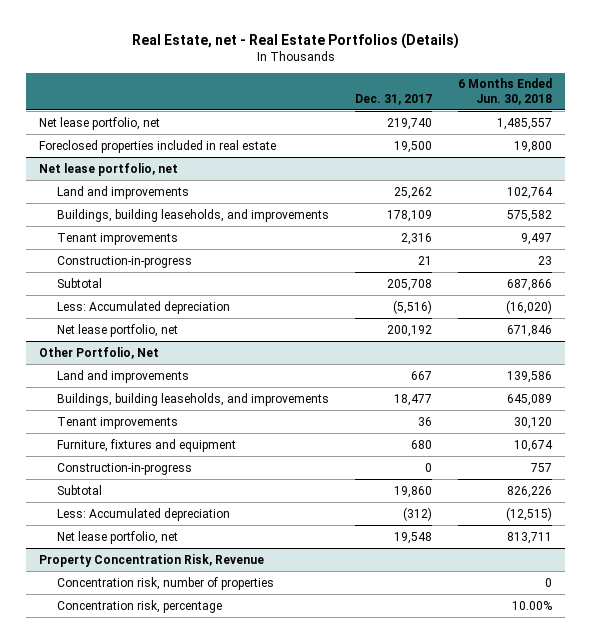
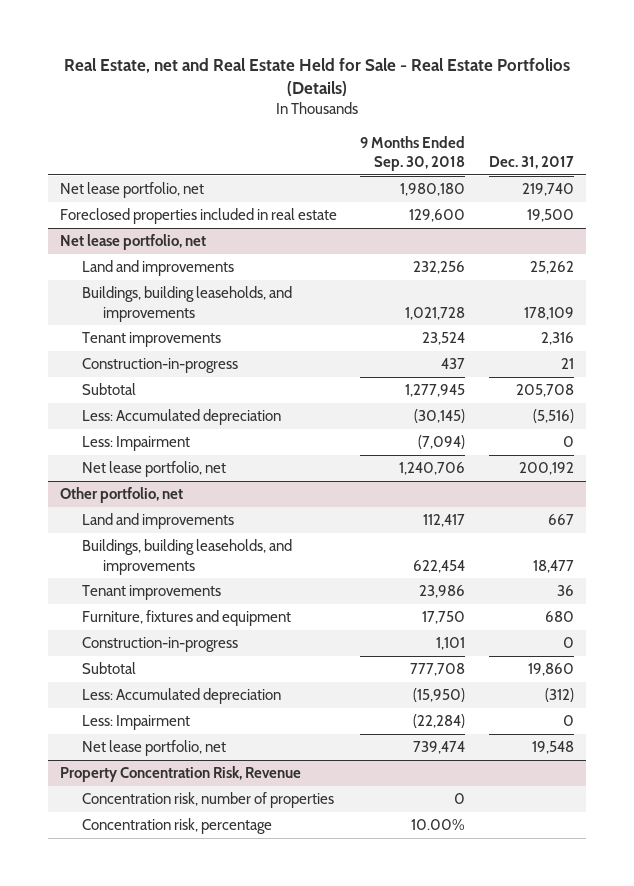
- Real Estate, net - Real Estate Portfolios (Details)
+ Real Estate, net and Real Estate Held for Sale - Real Estate Portfolios (Details)
- | Dec. 31, 2017 | 6 Months Ended Jun. 30, 2018
+ | 9 Months Ended Sep. 30, 2018 | Dec. 31, 2017
@ Net lease portfolio, net
+ Less: Impairment | (7,094) | 0
- Other Portfolio, Net
+ Other portfolio, net
+ Less: Impairment | (22,284) | 0

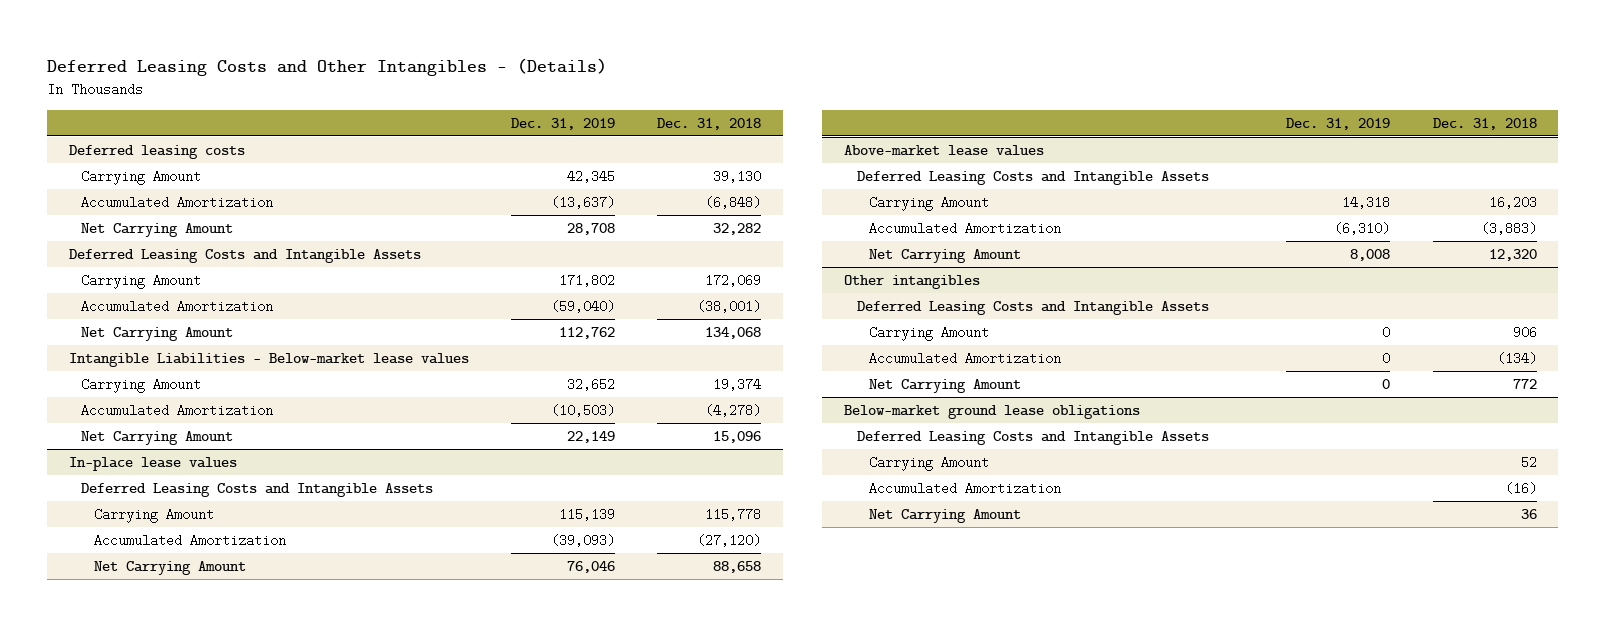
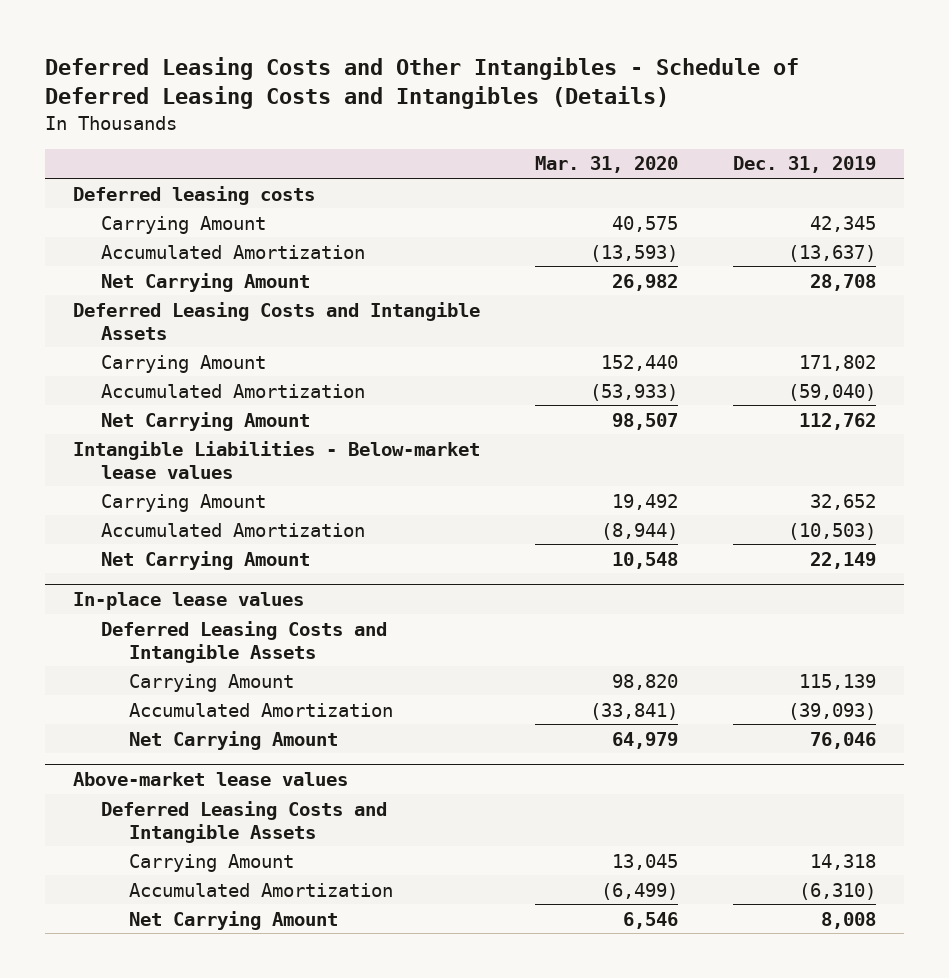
- Deferred Leasing Costs and Other Intangibles - (Details)
+ Deferred Leasing Costs and Other Intangibles - Schedule of Deferred Leasing Costs and Intangibles (Details)
- | Dec. 31, 2019 | Dec. 31, 2018
+ | Mar. 31, 2020 | Dec. 31, 2019
- Other intangibles
- Deferred Leasing Costs and Intangible Assets
- Carrying Amount | 0 | 906
- Accumulated Amortization | 0 | (134)
- Net Carrying Amount | 0 | 772
- Below-market ground lease obligations
- Deferred Leasing Costs and Intangible Assets
- Carrying Amount | | 52
- Accumulated Amortization | | (16)
- Net Carrying Amount | | 36

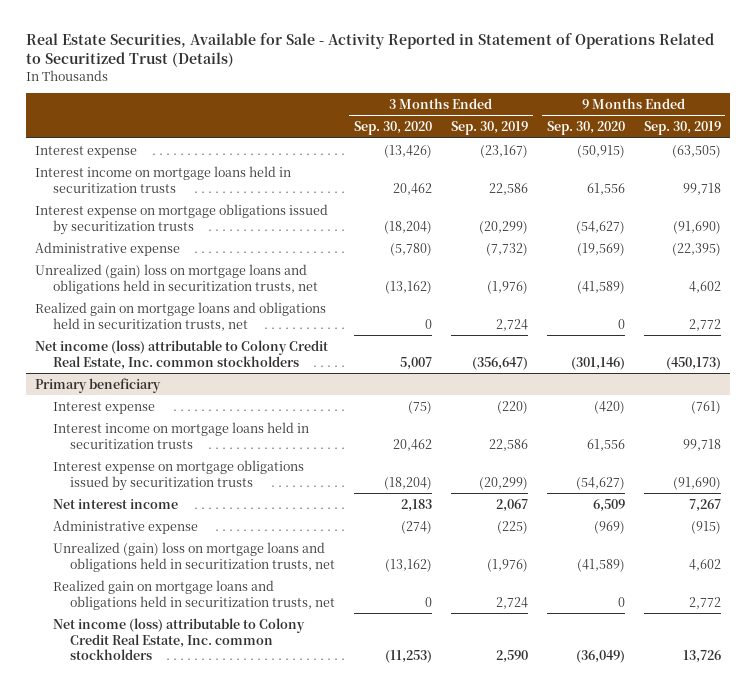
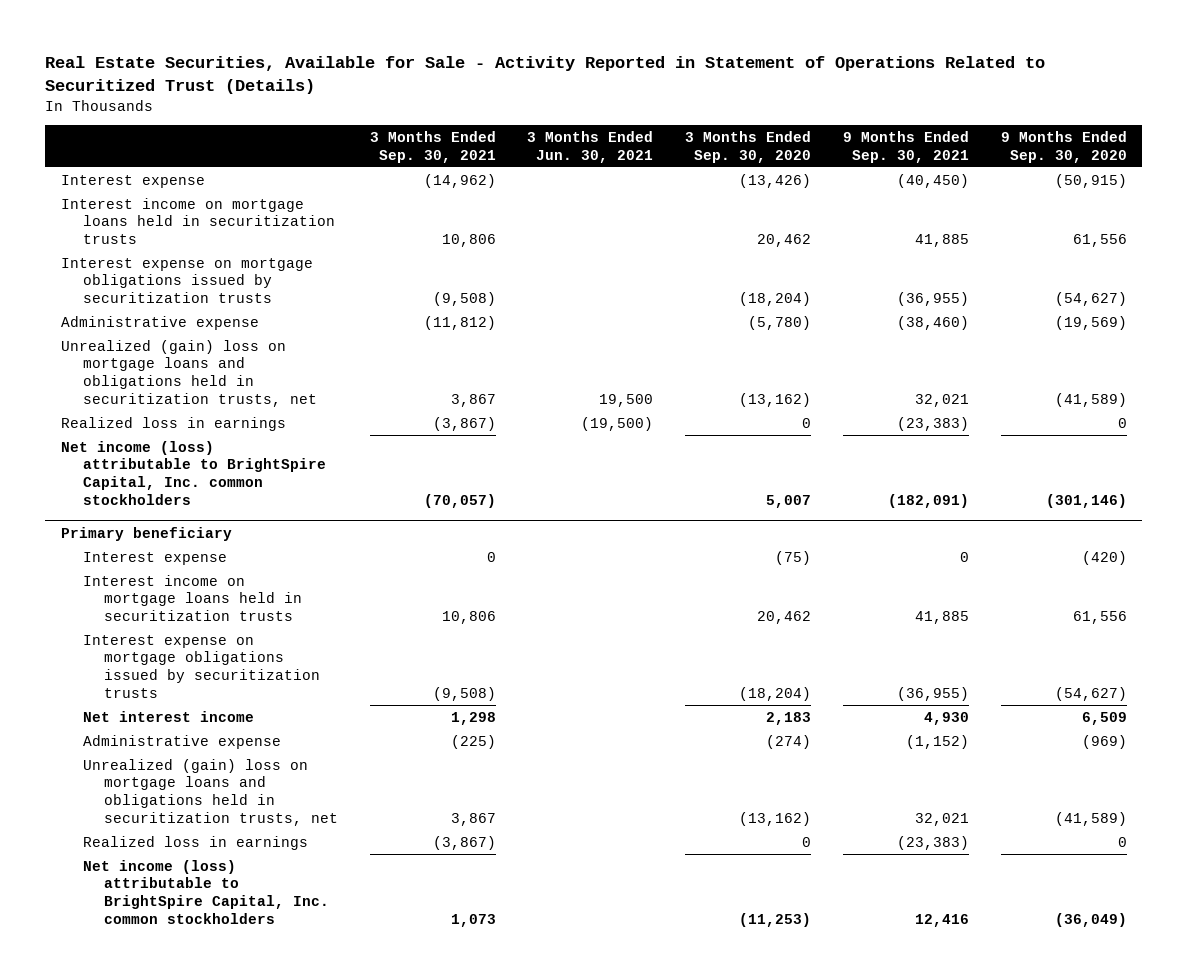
- | 3 Months Ended Sep. 30, 2020 | 3 Months Ended Sep. 30, 2019 | 9 Months Ended Sep. 30, 2020 | 9 Months Ended Sep. 30, 2019
+ | 3 Months Ended Sep. 30, 2021 | 3 Months Ended Jun. 30, 2021 | 3 Months Ended Sep. 30, 2020 | 9 Months Ended Sep. 30, 2021 | 9 Months Ended Sep. 30, 2020
- Realized gain on mortgage loans and obligations held in securitization trusts, net | 0 | 2,724 | 0 | 2,772
- Net income (loss) attributable to Colony Credit Real Estate, Inc. common stockholders | 5,007 | (356,647) | (301,146) | (450,173)
+ Realized loss in earnings | (3,867) | (19,500) | 0 | (23,383) | 0
+ Net income (loss) attributable to BrightSpire Capital, Inc. common stockholders | (70,057) | | 5,007 | (182,091) | (301,146)
@ Primary beneficiary
- Realized gain on mortgage loans and obligations held in securitization trusts, net | 0 | 2,724 | 0 | 2,772
- Net income (loss) attributable to Colony Credit Real Estate, Inc. common stockholders | (11,253) | 2,590 | (36,049) | 13,726
+ Realized loss in earnings | (3,867) | | 0 | (23,383) | 0
+ Net income (loss) attributable to BrightSpire Capital, Inc. common stockholders | 1,073 | | (11,253) | 12,416 | (36,049)

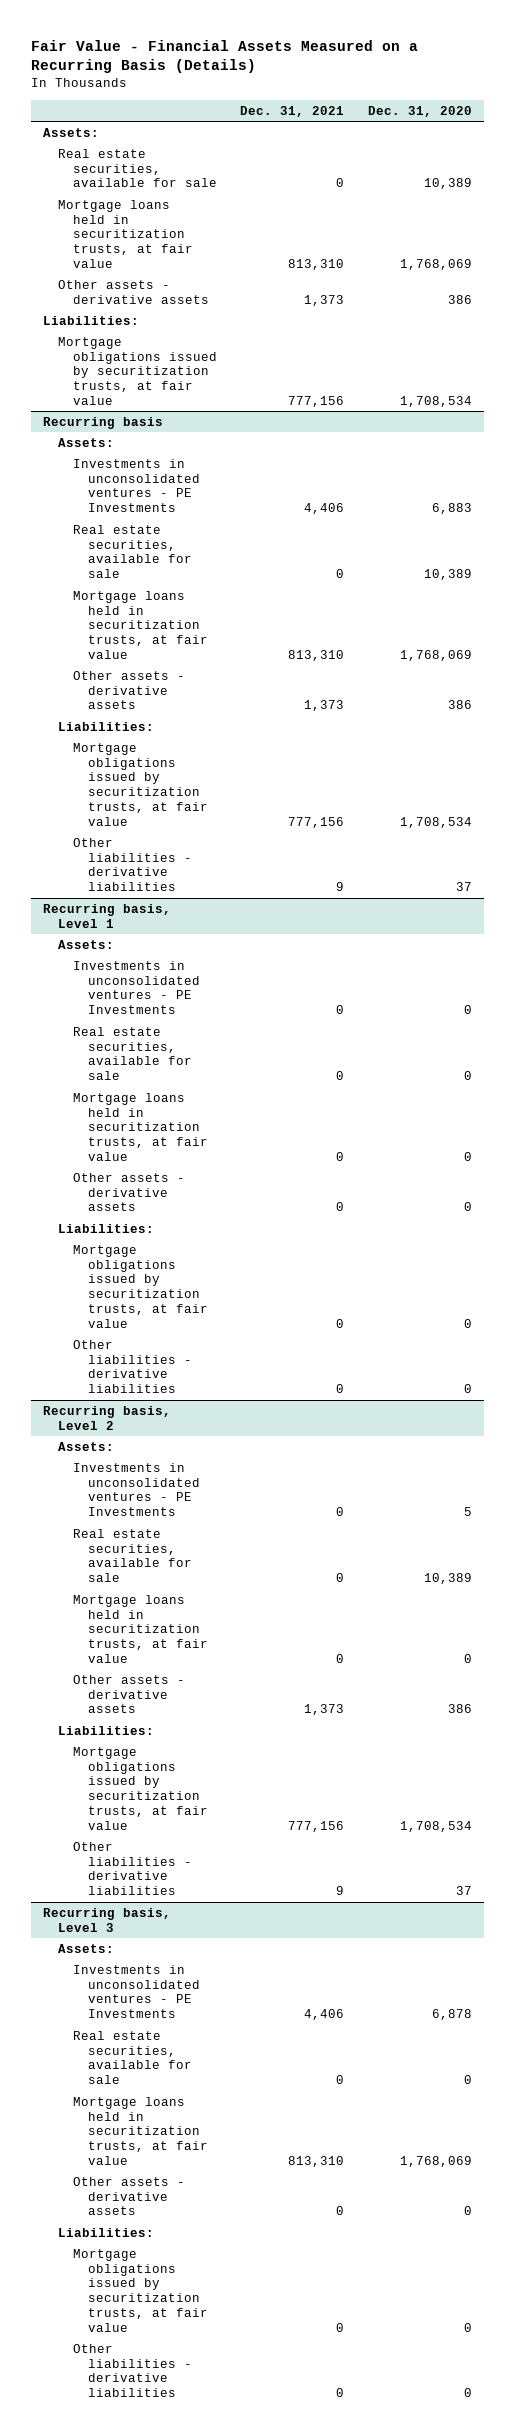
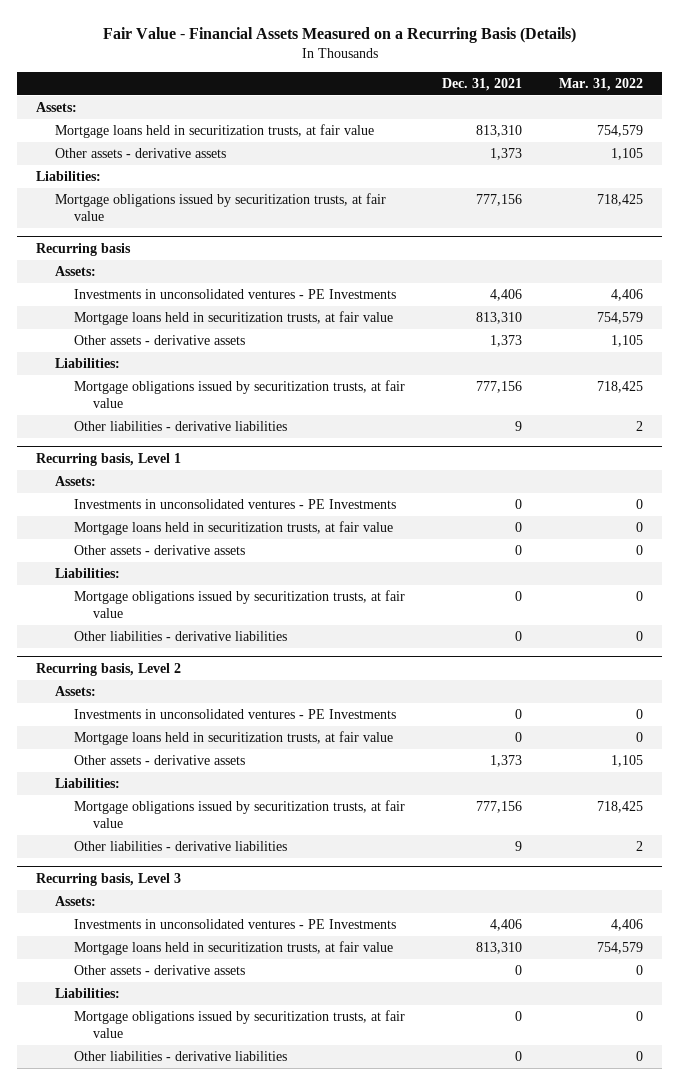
- | Dec. 31, 2021 | Dec. 31, 2020
+ | Dec. 31, 2021 | Mar. 31, 2022
- Real estate securities, available for sale | 0 | 10,389
@ Recurring basis
- Real estate securities, available for sale | 0 | 10,389
@ Recurring basis, Level 1
- Real estate securities, available for sale | 0 | 0
@ Recurring basis, Level 2
- Real estate securities, available for sale | 0 | 10,389
@ Recurring basis, Level 3
- Real estate securities, available for sale | 0 | 0

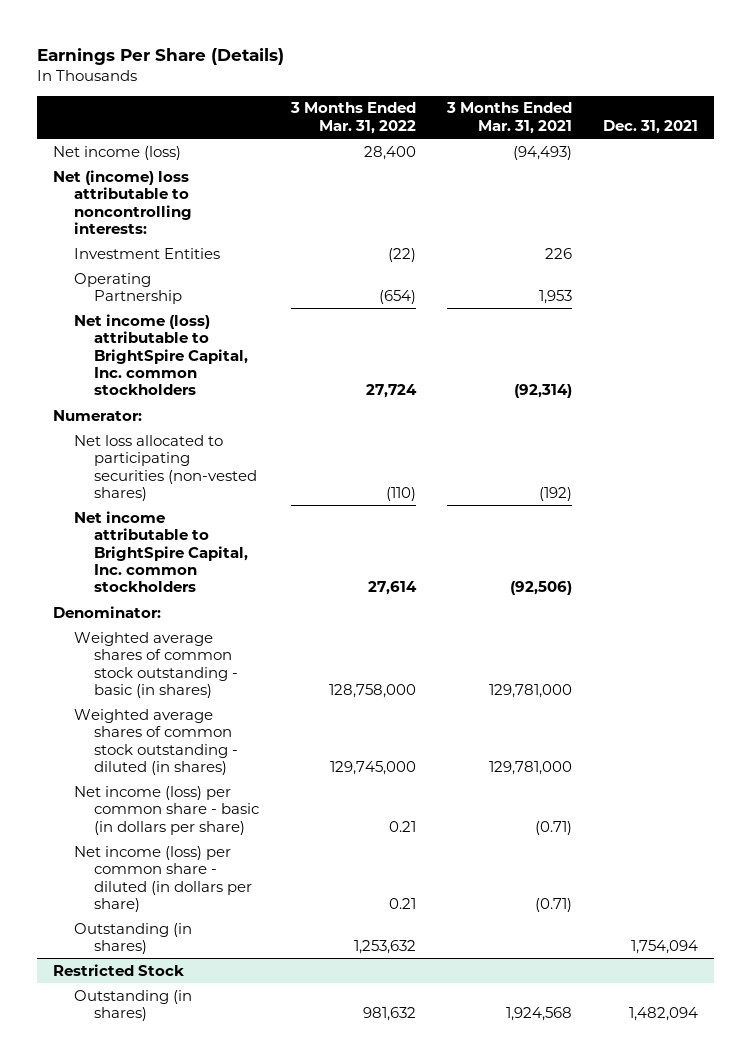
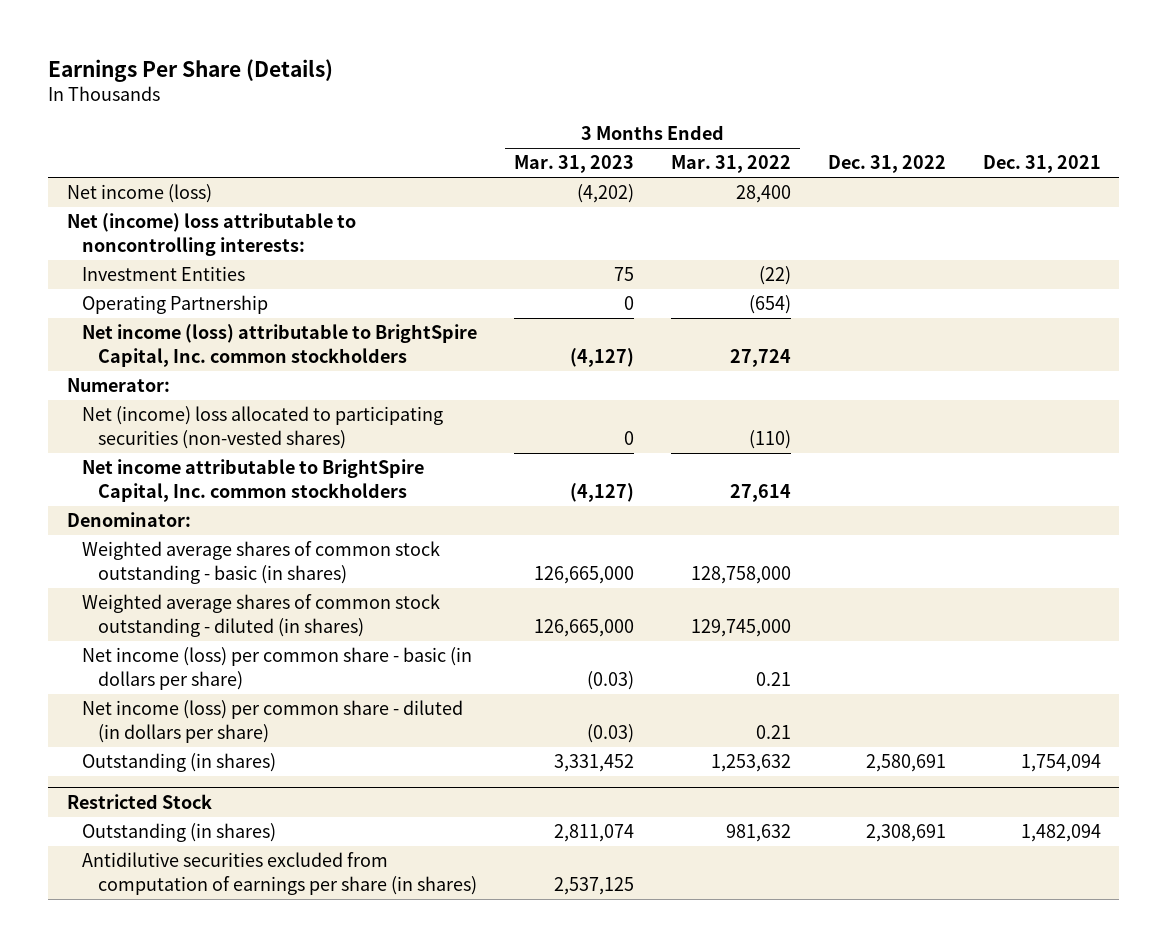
- | 3 Months Ended Mar. 31, 2022 | 3 Months Ended Mar. 31, 2021 | Dec. 31, 2021
+ | 3 Months Ended Mar. 31, 2023 | 3 Months Ended Mar. 31, 2022 | Dec. 31, 2022 | Dec. 31, 2021
- Net loss allocated to participating securities (non-vested shares) | (110) | (192) |
+ Net (income) loss allocated to participating securities (non-vested shares) | 0 | (110) | |
@ Restricted Stock
+ Antidilutive securities excluded from computation of earnings per share (in shares) | 2,537,125 | | |

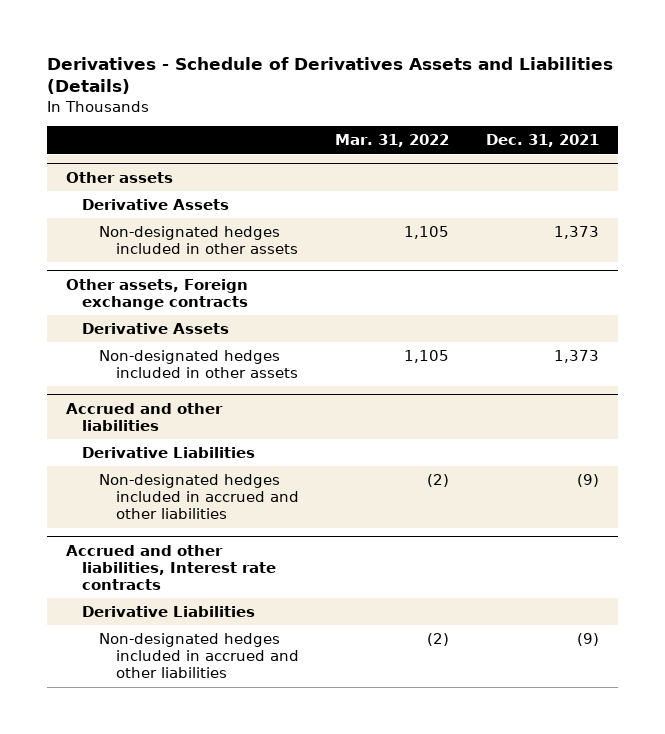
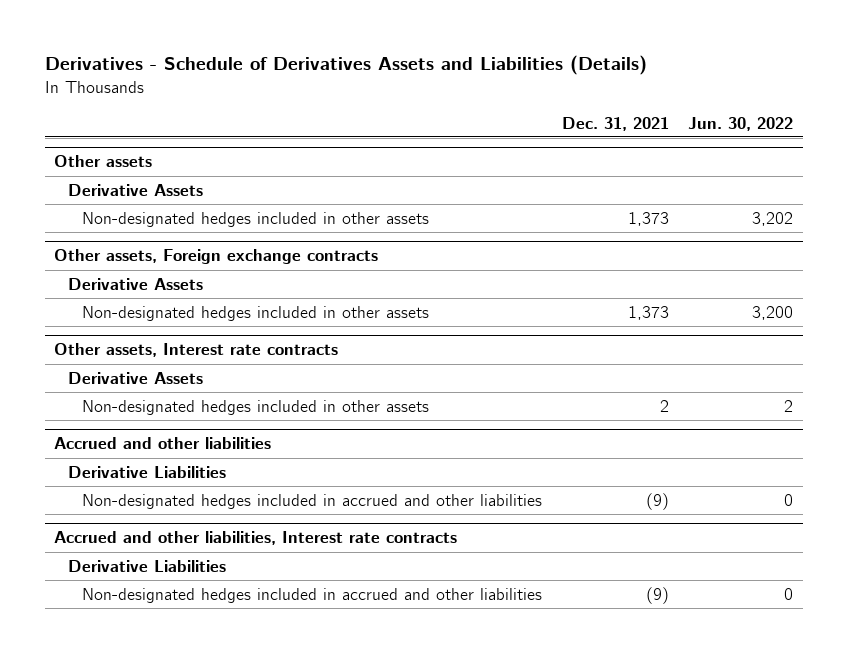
- | Mar. 31, 2022 | Dec. 31, 2021
+ | Dec. 31, 2021 | Jun. 30, 2022
+ Other assets, Interest rate contracts
+ Derivative Assets
+ Non-designated hedges included in other assets | 2 | 2

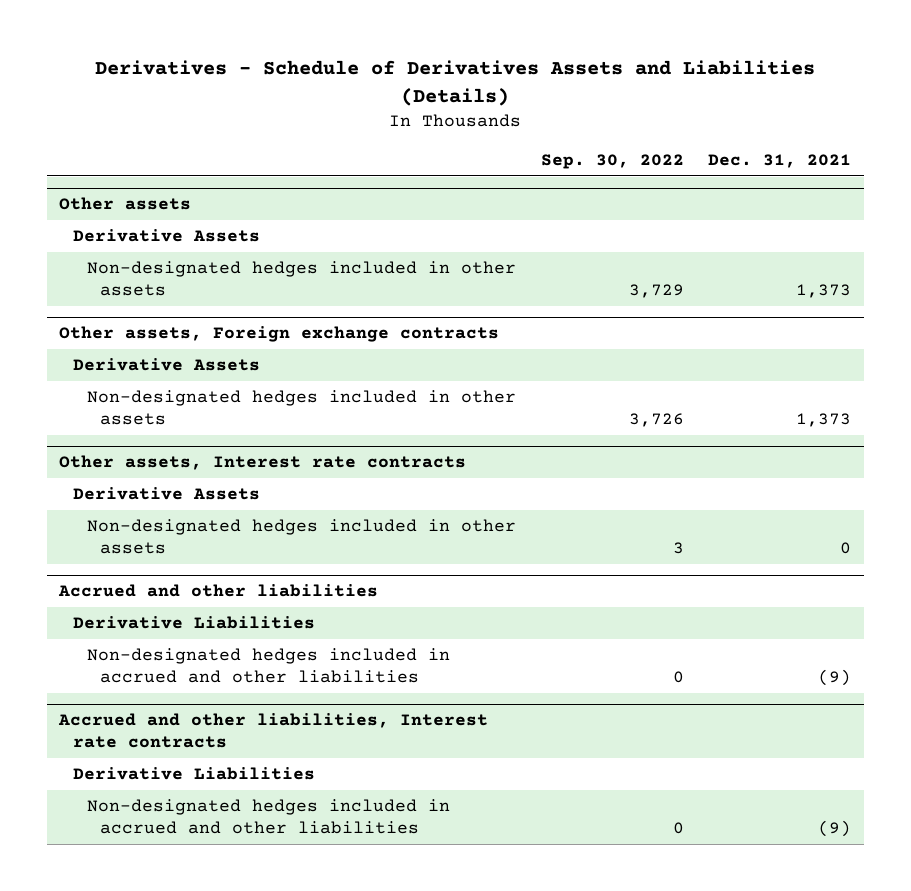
- | Dec. 31, 2021 | Jun. 30, 2022
+ | Sep. 30, 2022 | Dec. 31, 2021
@ Other assets, Interest rate contracts
- Non-designated hedges included in other assets | 2 | 2
+ Non-designated hedges included in other assets | 3 | 0

